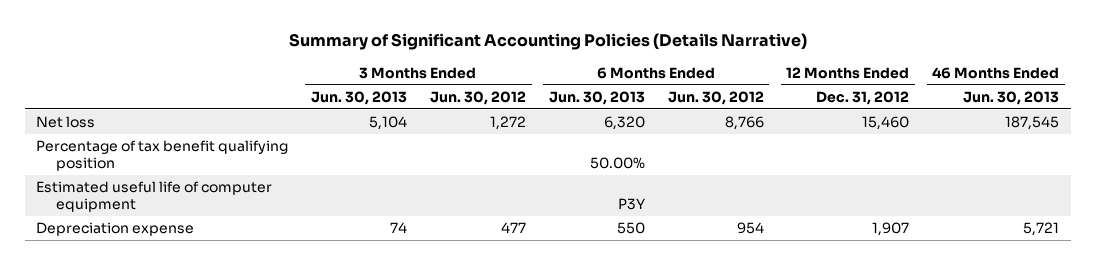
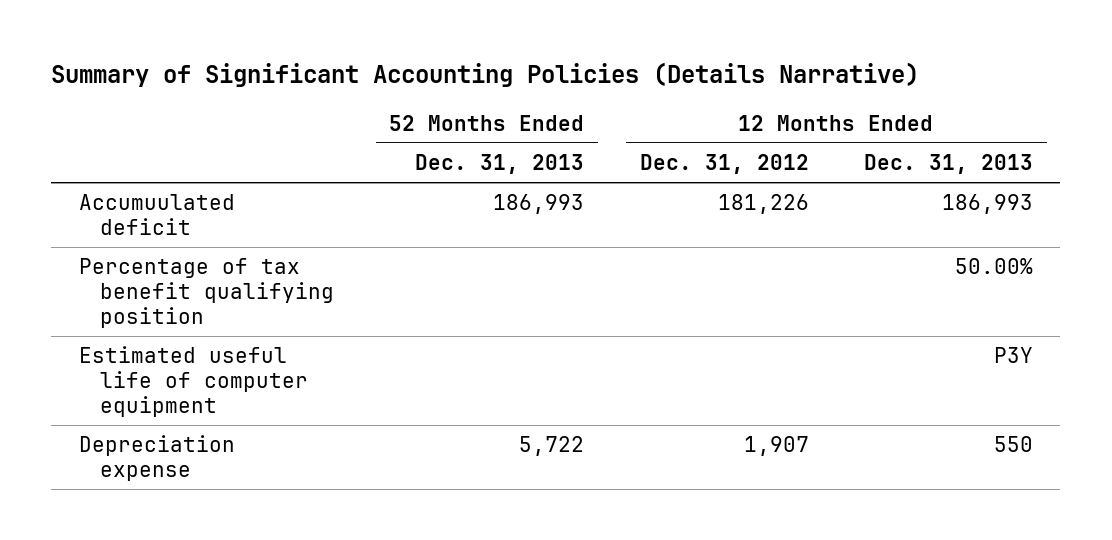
- | 3 Months Ended Jun. 30, 2013 | 3 Months Ended Jun. 30, 2012 | 6 Months Ended Jun. 30, 2013 | 6 Months Ended Jun. 30, 2012 | 12 Months Ended Dec. 31, 2012 | 46 Months Ended Jun. 30, 2013
+ | 52 Months Ended Dec. 31, 2013 | 12 Months Ended Dec. 31, 2012 | 12 Months Ended Dec. 31, 2013
- Net loss | 5,104 | 1,272 | 6,320 | 8,766 | 15,460 | 187,545
+ Accumuulated deficit | 186,993 | 181,226 | 186,993

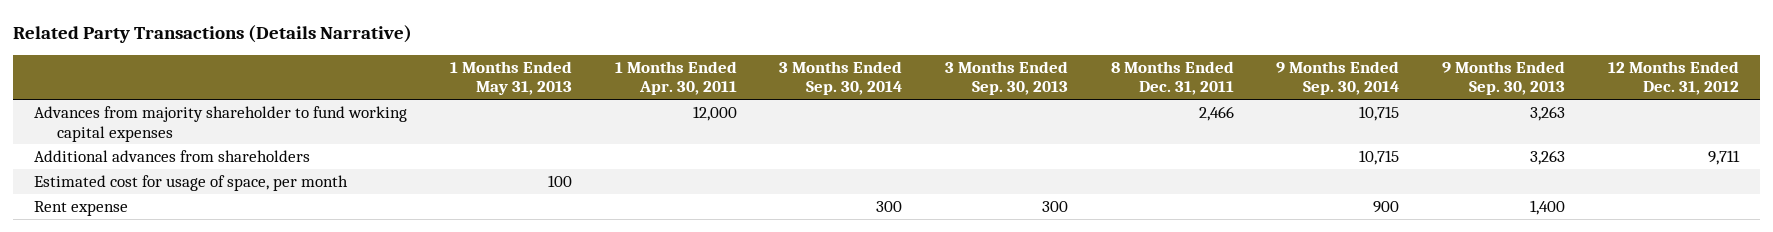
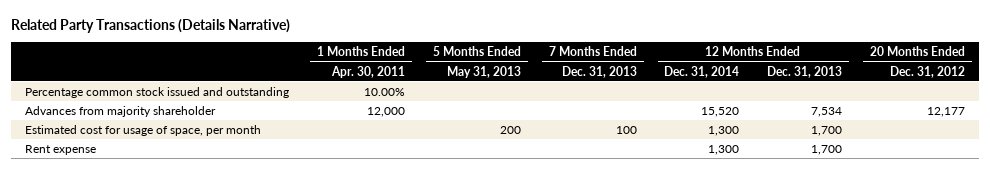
- | 1 Months Ended May 31, 2013 | 1 Months Ended Apr. 30, 2011 | 3 Months Ended Sep. 30, 2014 | 3 Months Ended Sep. 30, 2013 | 8 Months Ended Dec. 31, 2011 | 9 Months Ended Sep. 30, 2014 | 9 Months Ended Sep. 30, 2013 | 12 Months Ended Dec. 31, 2012
+ | 1 Months Ended Apr. 30, 2011 | 5 Months Ended May 31, 2013 | 7 Months Ended Dec. 31, 2013 | 12 Months Ended Dec. 31, 2014 | 12 Months Ended Dec. 31, 2013 | 20 Months Ended Dec. 31, 2012
- Advances from majority shareholder to fund working capital expenses | | 12,000 | | | 2,466 | 10,715 | 3,263 |
- Additional advances from shareholders | | | | | | 10,715 | 3,263 | 9,711
+ Percentage common stock issued and outstanding | 10.00% | | | | |
+ Advances from majority shareholder | 12,000 | | | 15,520 | 7,534 | 12,177

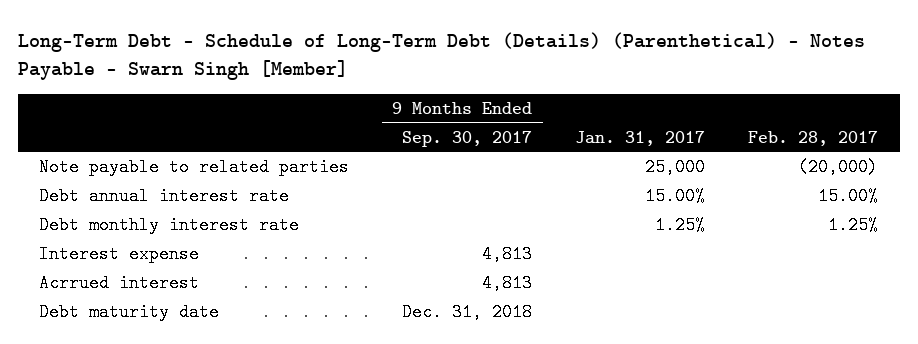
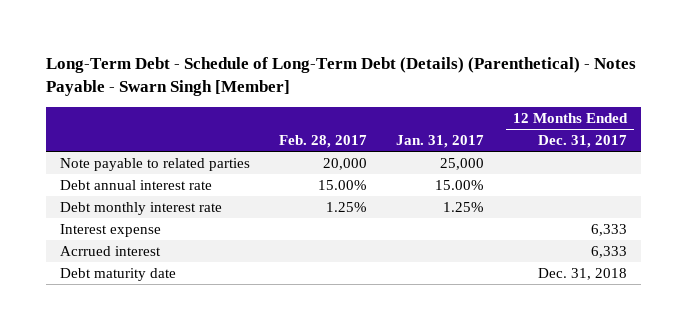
- | 9 Months Ended Sep. 30, 2017 | Jan. 31, 2017 | Feb. 28, 2017
+ | Feb. 28, 2017 | Jan. 31, 2017 | 12 Months Ended Dec. 31, 2017
- Note payable to related parties | | 25,000 | (20,000)
+ Note payable to related parties | 20,000 | 25,000 |

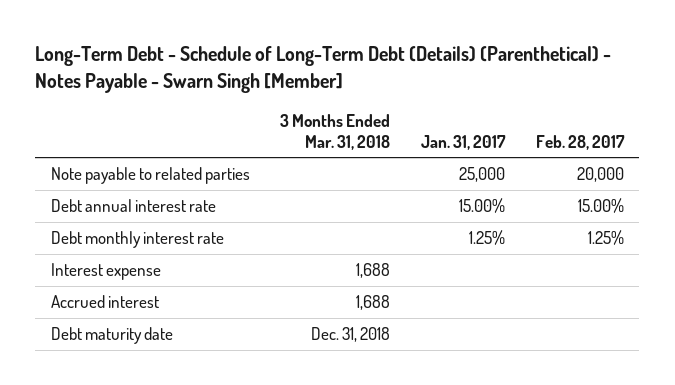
- | Feb. 28, 2017 | Jan. 31, 2017 | 12 Months Ended Dec. 31, 2017
+ | 3 Months Ended Mar. 31, 2018 | Jan. 31, 2017 | Feb. 28, 2017
- Acrrued interest | | | 6,333
+ Accrued interest | 1,688 | |

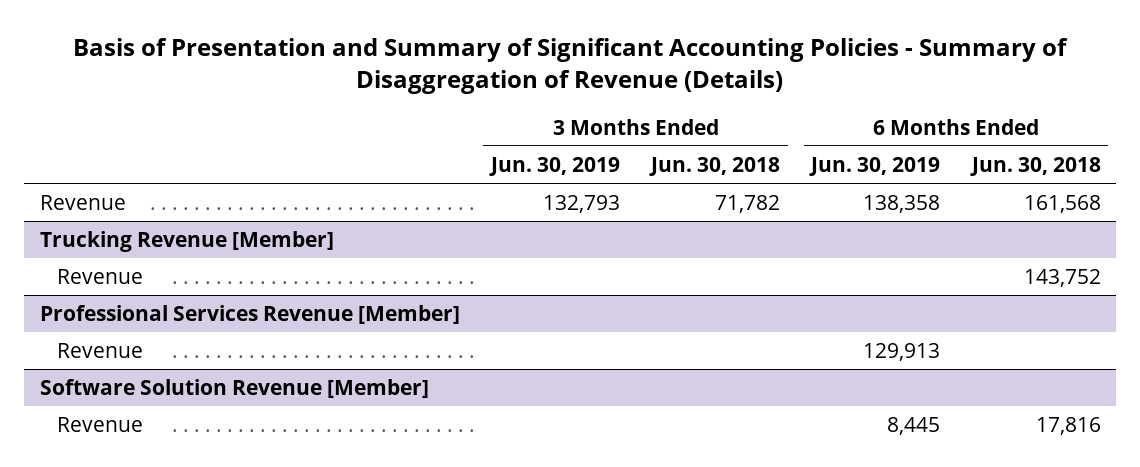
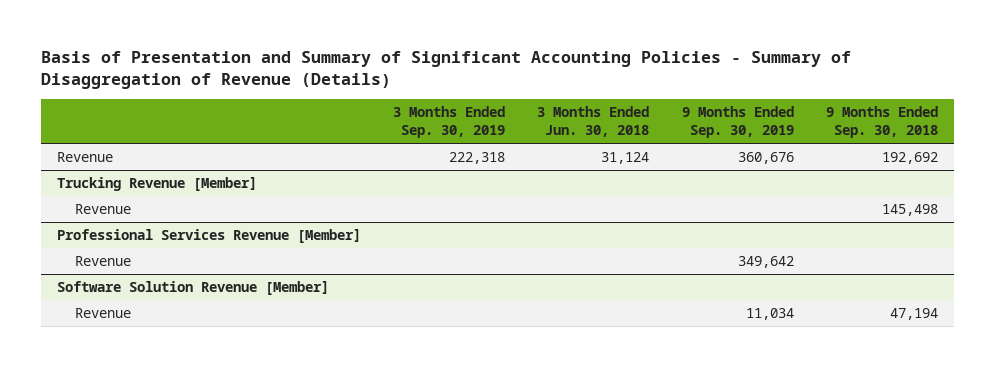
- | 3 Months Ended Jun. 30, 2019 | 3 Months Ended Jun. 30, 2018 | 6 Months Ended Jun. 30, 2019 | 6 Months Ended Jun. 30, 2018
+ | 3 Months Ended Sep. 30, 2019 | 3 Months Ended Jun. 30, 2018 | 9 Months Ended Sep. 30, 2019 | 9 Months Ended Sep. 30, 2018
- Revenue | 132,793 | 71,782 | 138,358 | 161,568
+ Revenue | 222,318 | 31,124 | 360,676 | 192,692

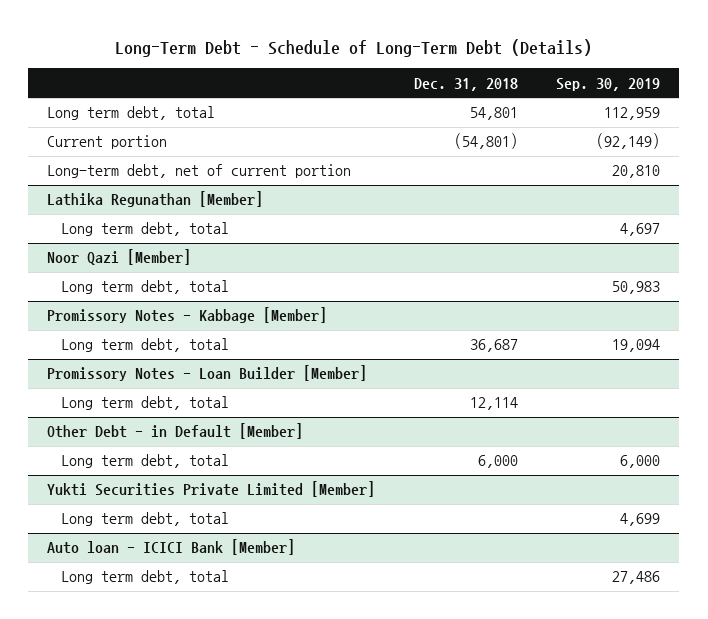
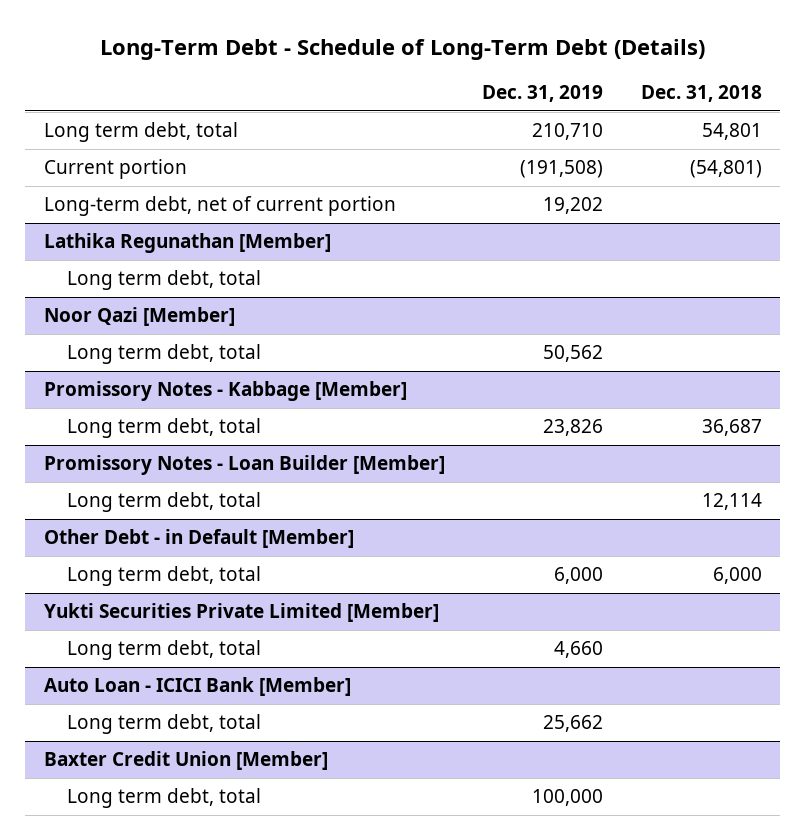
- | Dec. 31, 2018 | Sep. 30, 2019
+ | Dec. 31, 2019 | Dec. 31, 2018
- Auto loan - ICICI Bank [Member]
+ Auto Loan - ICICI Bank [Member]
+ Baxter Credit Union [Member]
+ Long term debt, total | 100,000 |

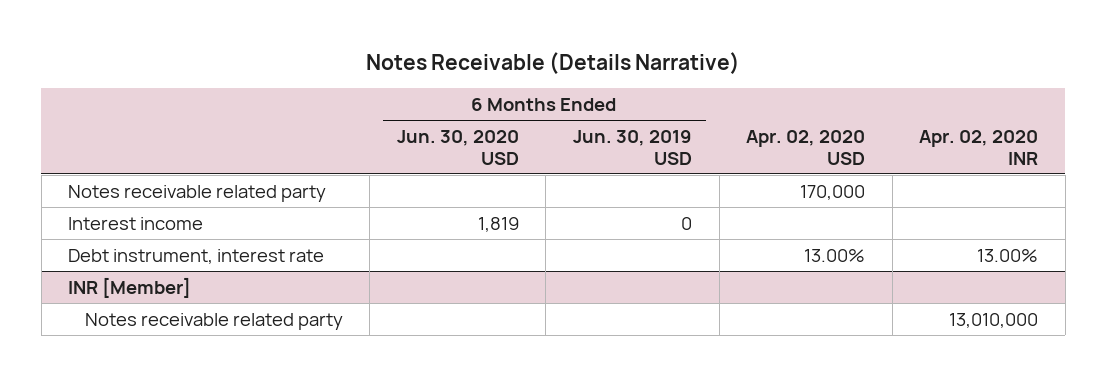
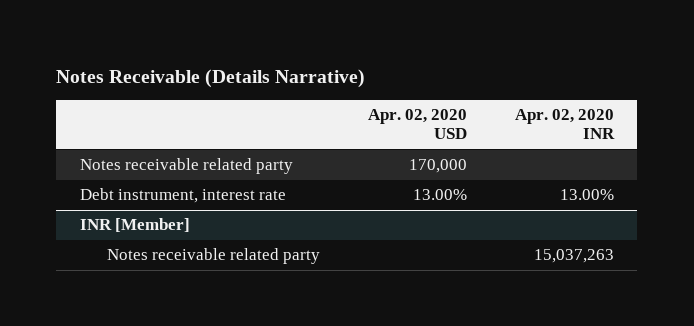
- | 6 Months Ended Jun. 30, 2020 USD | 6 Months Ended Jun. 30, 2019 USD | Apr. 02, 2020 USD | Apr. 02, 2020 INR
+ | Apr. 02, 2020 USD | Apr. 02, 2020 INR
- Interest income | 1,819 | 0 | |
@ INR [Member]
- Notes receivable related party | | | | 13,010,000
+ Notes receivable related party | | 15,037,263

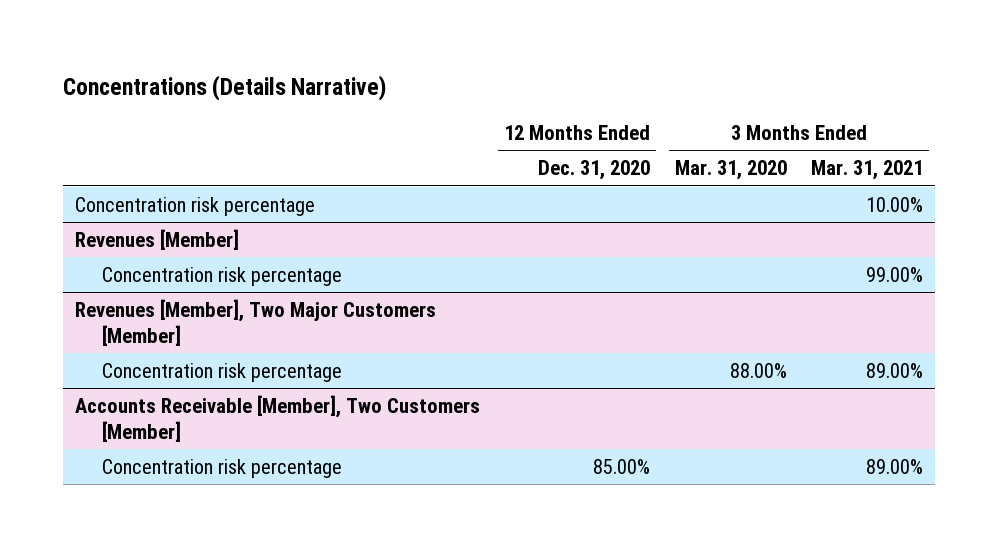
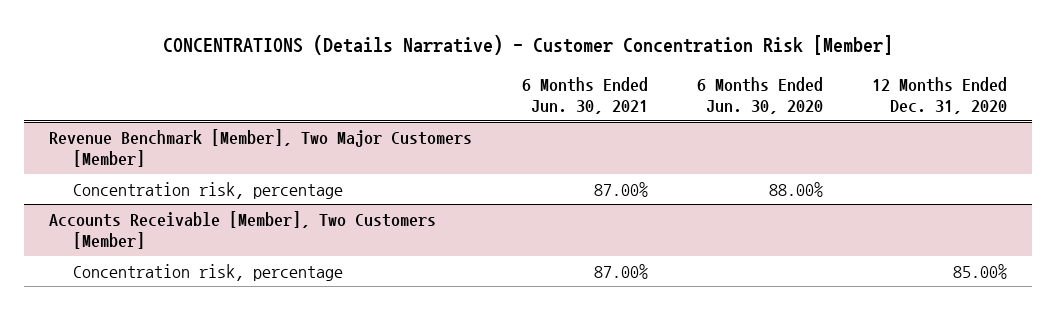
- Concentrations (Details Narrative)
+ CONCENTRATIONS (Details Narrative) - Customer Concentration Risk [Member]
- | 12 Months Ended Dec. 31, 2020 | 3 Months Ended Mar. 31, 2020 | 3 Months Ended Mar. 31, 2021
+ | 6 Months Ended Jun. 30, 2021 | 6 Months Ended Jun. 30, 2020 | 12 Months Ended Dec. 31, 2020
- Concentration risk percentage | | | 10.00%
- Revenues [Member]
- Concentration risk percentage | | | 99.00%
- Revenues [Member], Two Major Customers [Member]
- Concentration risk percentage | | 88.00% | 89.00%
+ Revenue Benchmark [Member], Two Major Customers [Member]
+ Concentration risk, percentage | 87.00% | 88.00% |
@ Accounts Receivable [Member], Two Customers [Member]
- Concentration risk percentage | 85.00% | | 89.00%
+ Concentration risk, percentage | 87.00% | | 85.00%

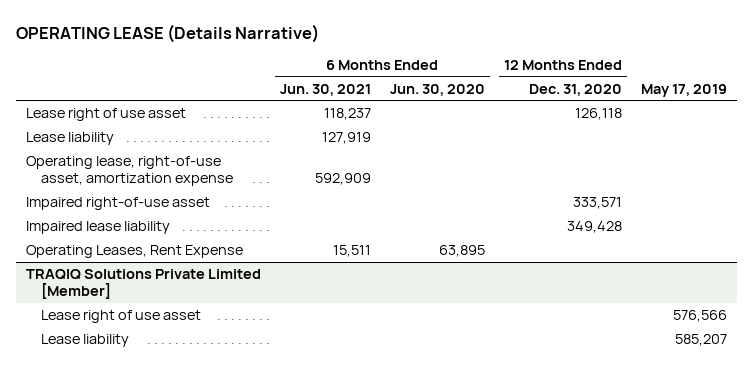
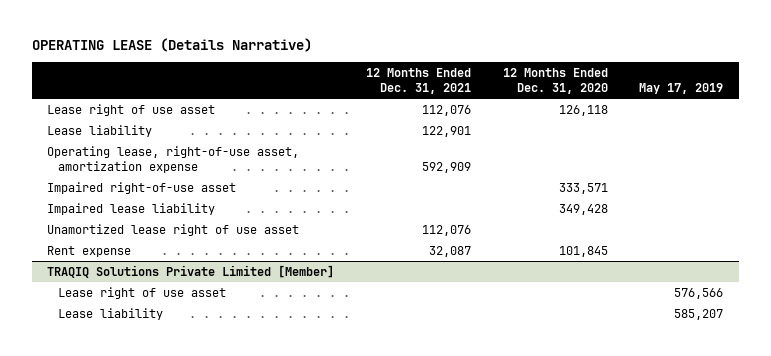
- | 6 Months Ended Jun. 30, 2021 | 6 Months Ended Jun. 30, 2020 | 12 Months Ended Dec. 31, 2020 | May 17, 2019
+ | 12 Months Ended Dec. 31, 2021 | 12 Months Ended Dec. 31, 2020 | May 17, 2019
- Operating Leases, Rent Expense | 15,511 | 63,895 | |
+ Unamortized lease right of use asset | 112,076 | |
+ Rent expense | 32,087 | 101,845 |

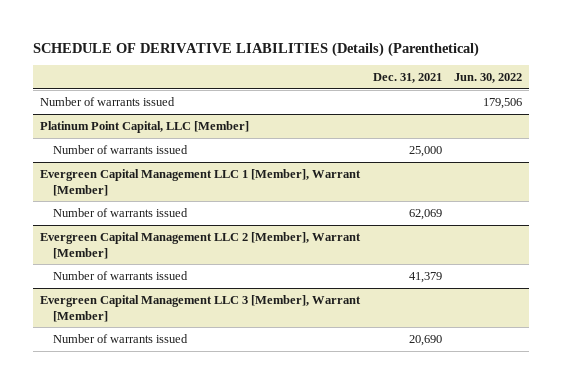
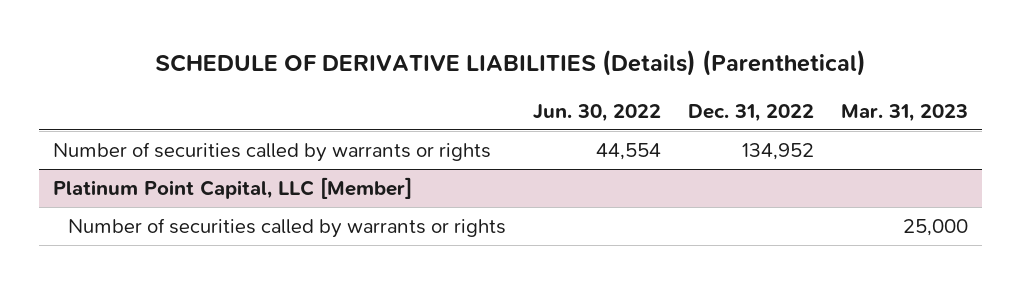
- | Dec. 31, 2021 | Jun. 30, 2022
+ | Jun. 30, 2022 | Dec. 31, 2022 | Mar. 31, 2023
- Number of warrants issued | | 179,506
+ Number of securities called by warrants or rights | 44,554 | 134,952 |
@ Platinum Point Capital, LLC [Member]
- Number of warrants issued | 25,000 |
- Evergreen Capital Management LLC 1 [Member], Warrant [Member]
- Number of warrants issued | 62,069 |
- Evergreen Capital Management LLC 2 [Member], Warrant [Member]
- Number of warrants issued | 41,379 |
- Evergreen Capital Management LLC 3 [Member], Warrant [Member]
- Number of warrants issued | 20,690 |
@ Platinum Point Capital, LLC [Member]
+ Number of securities called by warrants or rights | | | 25,000

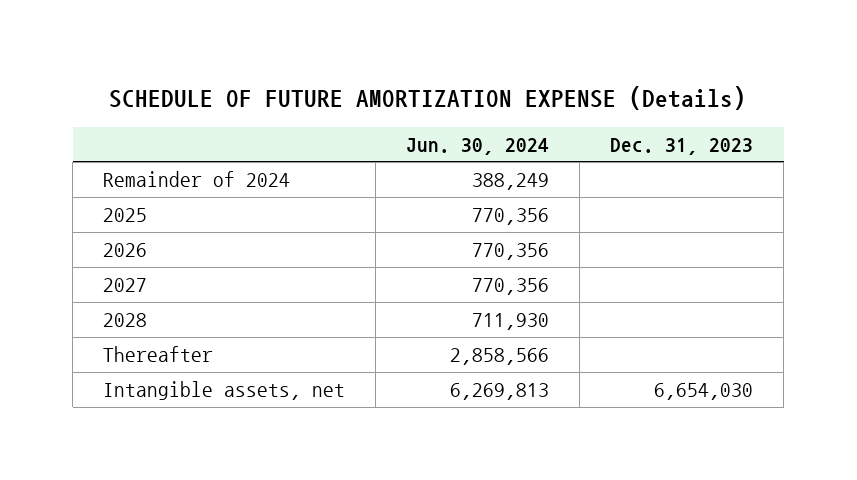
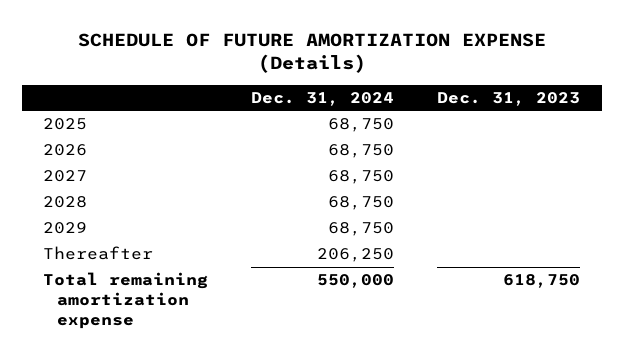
- | Jun. 30, 2024 | Dec. 31, 2023
+ | Dec. 31, 2024 | Dec. 31, 2023
- Remainder of 2024 | 388,249 |
+ 2029 | 68,750 |
- Intangible assets, net | 6,269,813 | 6,654,030
+ Total remaining amortization expense | 550,000 | 618,750

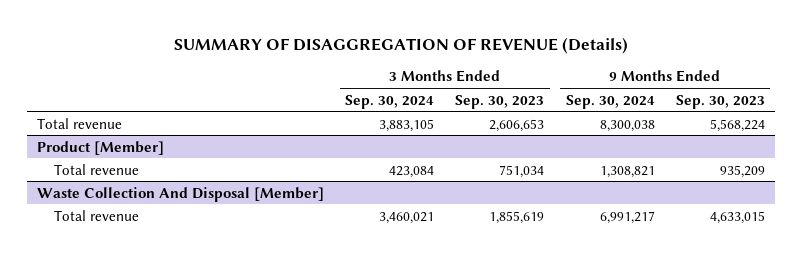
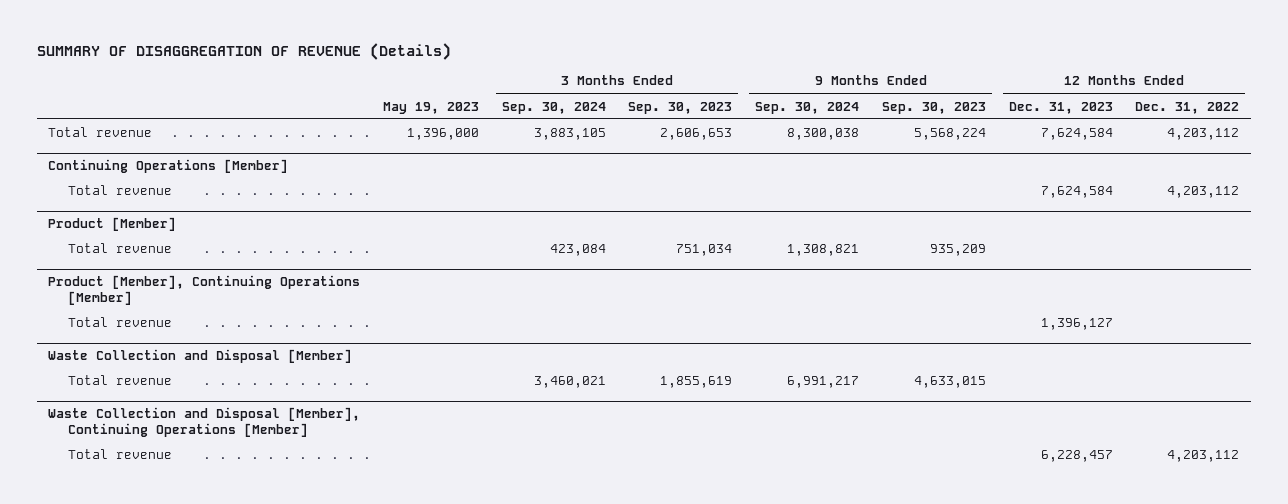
- | 3 Months Ended Sep. 30, 2024 | 3 Months Ended Sep. 30, 2023 | 9 Months Ended Sep. 30, 2024 | 9 Months Ended Sep. 30, 2023
+ | May 19, 2023 | 3 Months Ended Sep. 30, 2024 | 3 Months Ended Sep. 30, 2023 | 9 Months Ended Sep. 30, 2024 | 9 Months Ended Sep. 30, 2023 | 12 Months Ended Dec. 31, 2023 | 12 Months Ended Dec. 31, 2022
+ Continuing Operations [Member]
+ Total revenue | | | | | | 7,624,584 | 4,203,112
- Waste Collection And Disposal [Member]
+ Product [Member], Continuing Operations [Member]
+ Total revenue | | | | | | 1,396,127 |
+ Waste Collection and Disposal [Member]
+ Waste Collection and Disposal [Member], Continuing Operations [Member]
+ Total revenue | | | | | | 6,228,457 | 4,203,112

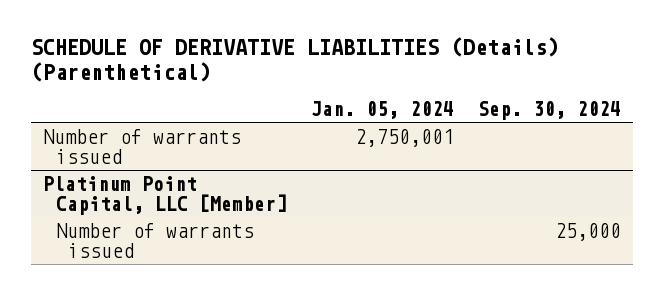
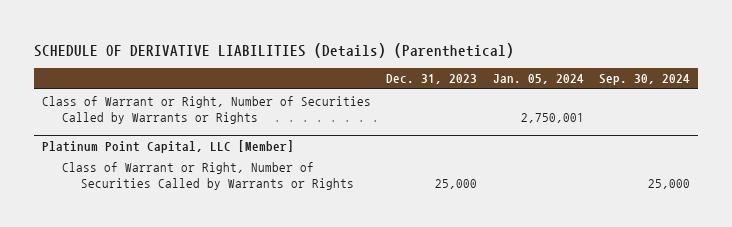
- | Jan. 05, 2024 | Sep. 30, 2024
+ | Dec. 31, 2023 | Jan. 05, 2024 | Sep. 30, 2024
- Number of warrants issued | 2,750,001 |
+ Class of Warrant or Right, Number of Securities Called by Warrants or Rights | | 2,750,001 |
@ Platinum Point Capital, LLC [Member]
- Number of warrants issued | | 25,000
+ Class of Warrant or Right, Number of Securities Called by Warrants or Rights | 25,000 | | 25,000

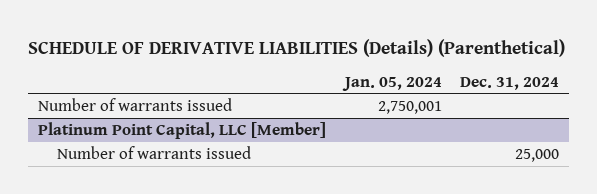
- | Dec. 31, 2023 | Jan. 05, 2024 | Sep. 30, 2024
+ | Jan. 05, 2024 | Dec. 31, 2024
- Class of Warrant or Right, Number of Securities Called by Warrants or Rights | | 2,750,001 |
+ Number of warrants issued | 2,750,001 |
@ Platinum Point Capital, LLC [Member]
- Class of Warrant or Right, Number of Securities Called by Warrants or Rights | 25,000 | | 25,000
+ Number of warrants issued | | 25,000

